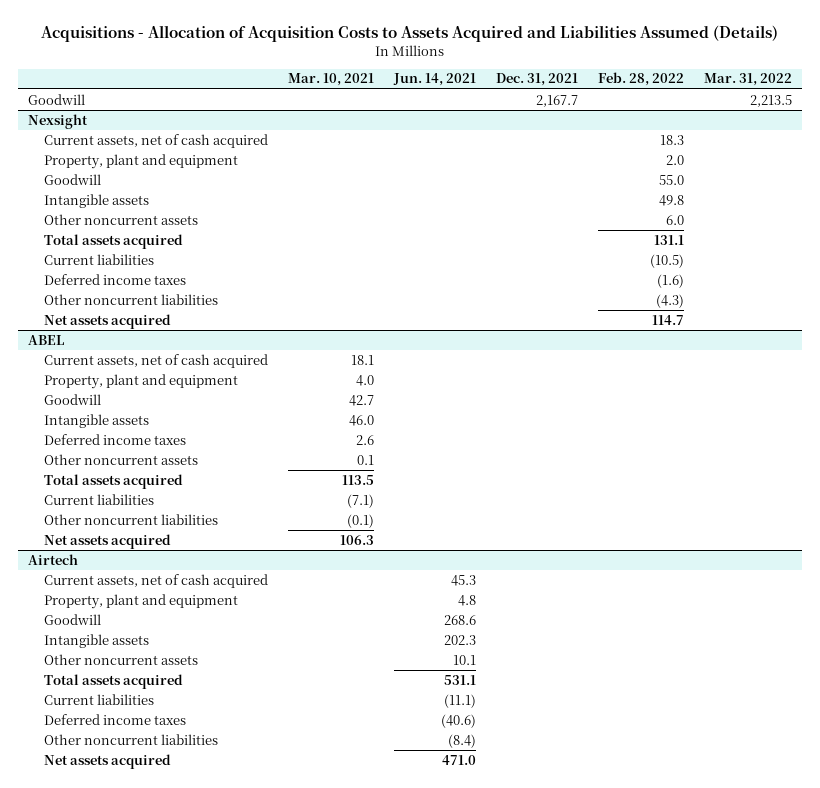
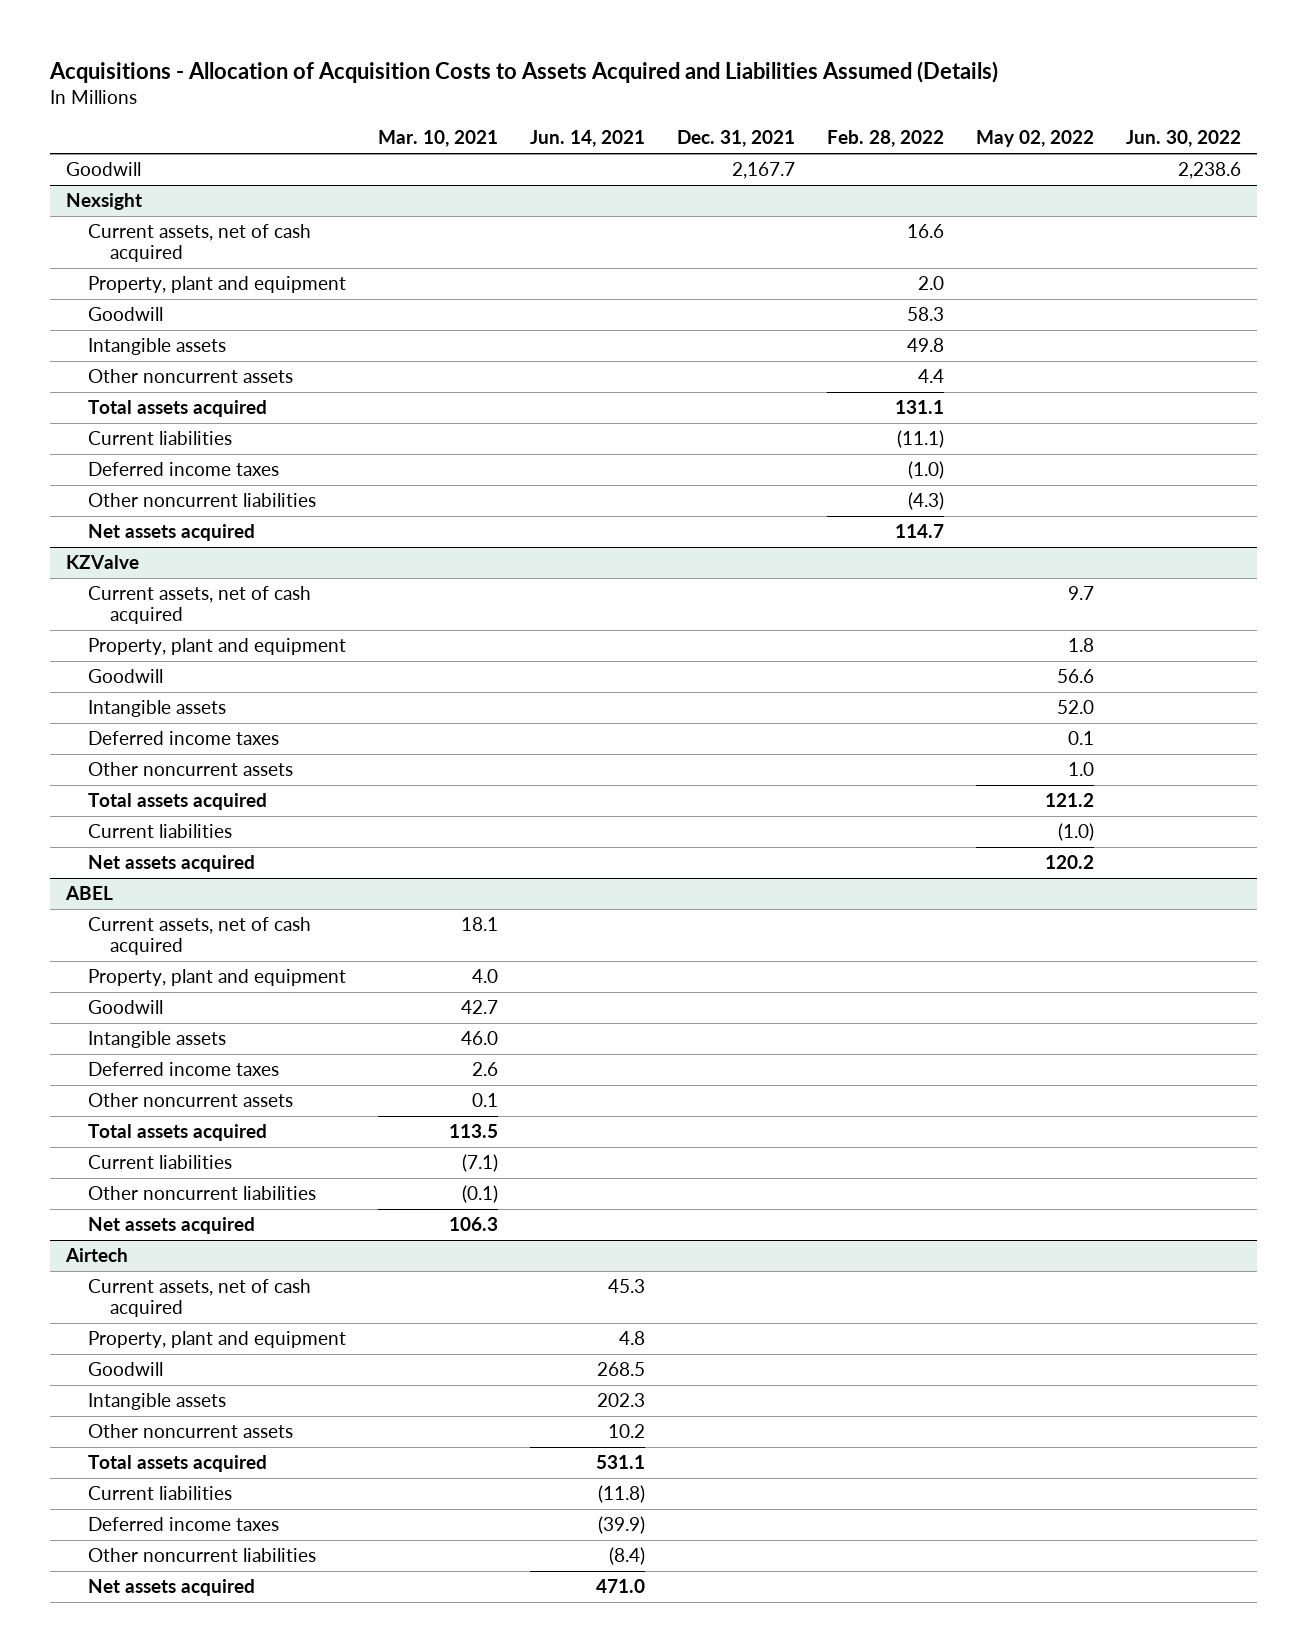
- | Mar. 10, 2021 | Jun. 14, 2021 | Dec. 31, 2021 | Feb. 28, 2022 | Mar. 31, 2022
+ | Mar. 10, 2021 | Jun. 14, 2021 | Dec. 31, 2021 | Feb. 28, 2022 | May 02, 2022 | Jun. 30, 2022
@ Nexsight
- Current assets, net of cash acquired | | | | 18.3 |
+ Current assets, net of cash acquired | | | | 16.6 | |
- Goodwill | | | | 55.0 |
+ Goodwill | | | | 58.3 | |
- Other noncurrent assets | | | | 6.0 |
+ Other noncurrent assets | | | | 4.4 | |
- Current liabilities | | | | (10.5) |
- Deferred income taxes | | | | (1.6) |
+ Current liabilities | | | | (11.1) | |
+ Deferred income taxes | | | | (1.0) | |
+ KZValve
+ Current assets, net of cash acquired | | | | | 9.7 |
+ Property, plant and equipment | | | | | 1.8 |
+ Goodwill | | | | | 56.6 |
+ Intangible assets | | | | | 52.0 |
+ Deferred income taxes | | | | | 0.1 |
+ Other noncurrent assets | | | | | 1.0 |
+ Total assets acquired | | | | | 121.2 |
+ Current liabilities | | | | | (1.0) |
+ Net assets acquired | | | | | 120.2 |
@ Airtech
- Goodwill | | 268.6 | | |
+ Goodwill | | 268.5 | | | |
- Other noncurrent assets | | 10.1 | | |
+ Other noncurrent assets | | 10.2 | | | |
- Current liabilities | | (11.1) | | |
- Deferred income taxes | | (40.6) | | |
+ Current liabilities | | (11.8) | | | |
+ Deferred income taxes | | (39.9) | | | |

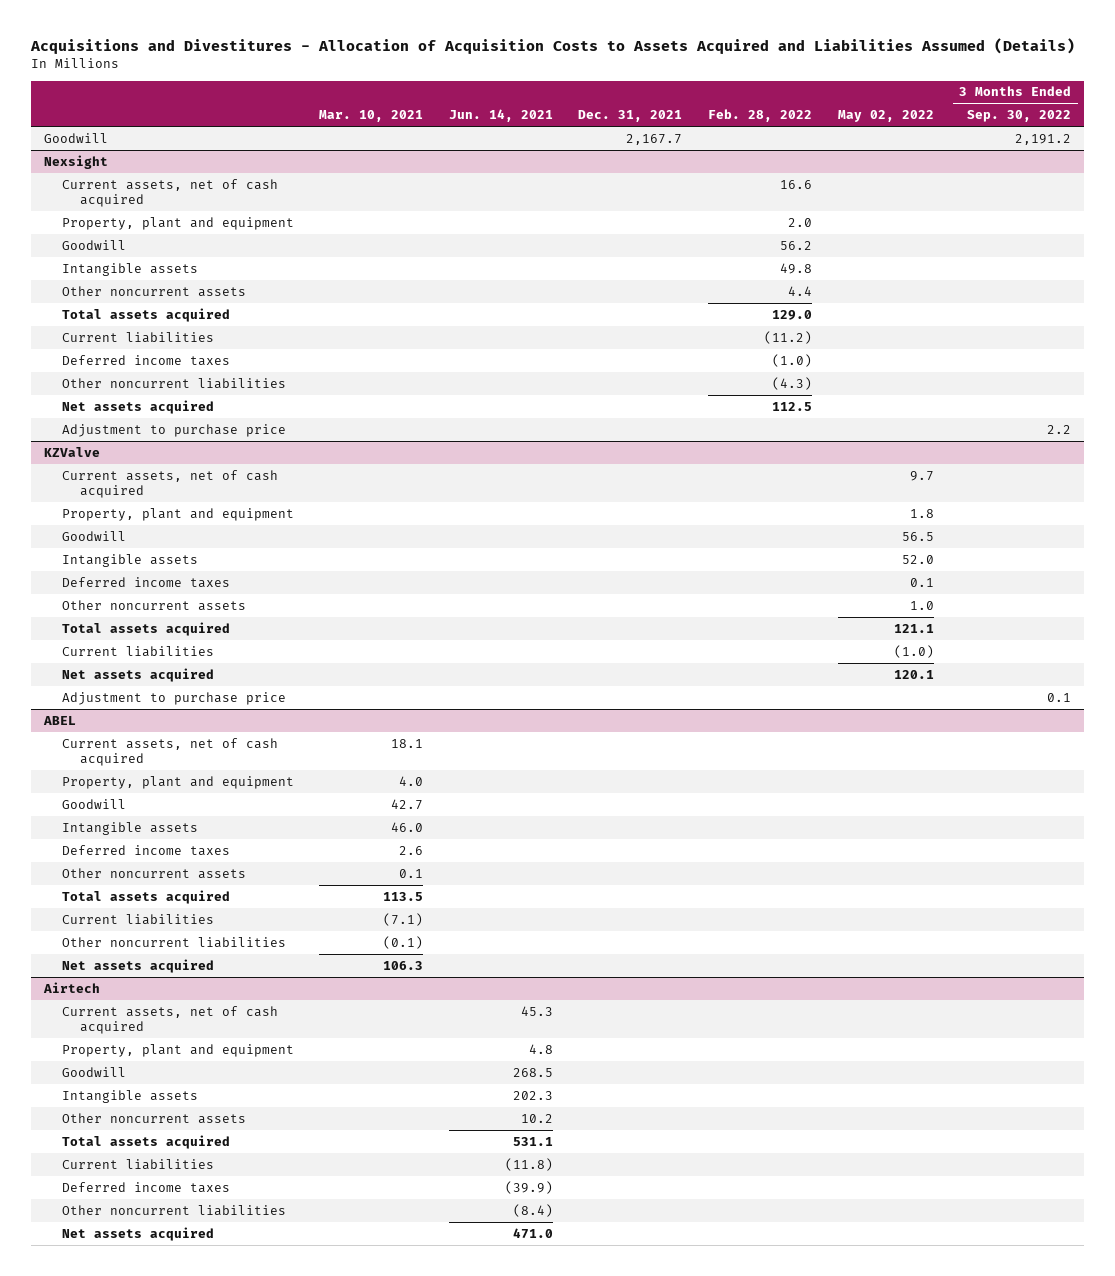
- Acquisitions - Allocation of Acquisition Costs to Assets Acquired and Liabilities Assumed (Details)
+ Acquisitions and Divestitures - Allocation of Acquisition Costs to Assets Acquired and Liabilities Assumed (Details)
- | Mar. 10, 2021 | Jun. 14, 2021 | Dec. 31, 2021 | Feb. 28, 2022 | May 02, 2022 | Jun. 30, 2022
+ | Mar. 10, 2021 | Jun. 14, 2021 | Dec. 31, 2021 | Feb. 28, 2022 | May 02, 2022 | 3 Months Ended Sep. 30, 2022
@ Nexsight
- Goodwill | | | | 58.3 | |
+ Goodwill | | | | 56.2 | |
- Total assets acquired | | | | 131.1 | |
- Current liabilities | | | | (11.1) | |
+ Total assets acquired | | | | 129.0 | |
+ Current liabilities | | | | (11.2) | |
- Net assets acquired | | | | 114.7 | |
+ Net assets acquired | | | | 112.5 | |
+ Adjustment to purchase price | | | | | | 2.2
@ KZValve
- Goodwill | | | | | 56.6 |
+ Goodwill | | | | | 56.5 |
- Total assets acquired | | | | | 121.2 |
+ Total assets acquired | | | | | 121.1 |
- Net assets acquired | | | | | 120.2 |
+ Net assets acquired | | | | | 120.1 |
+ Adjustment to purchase price | | | | | | 0.1

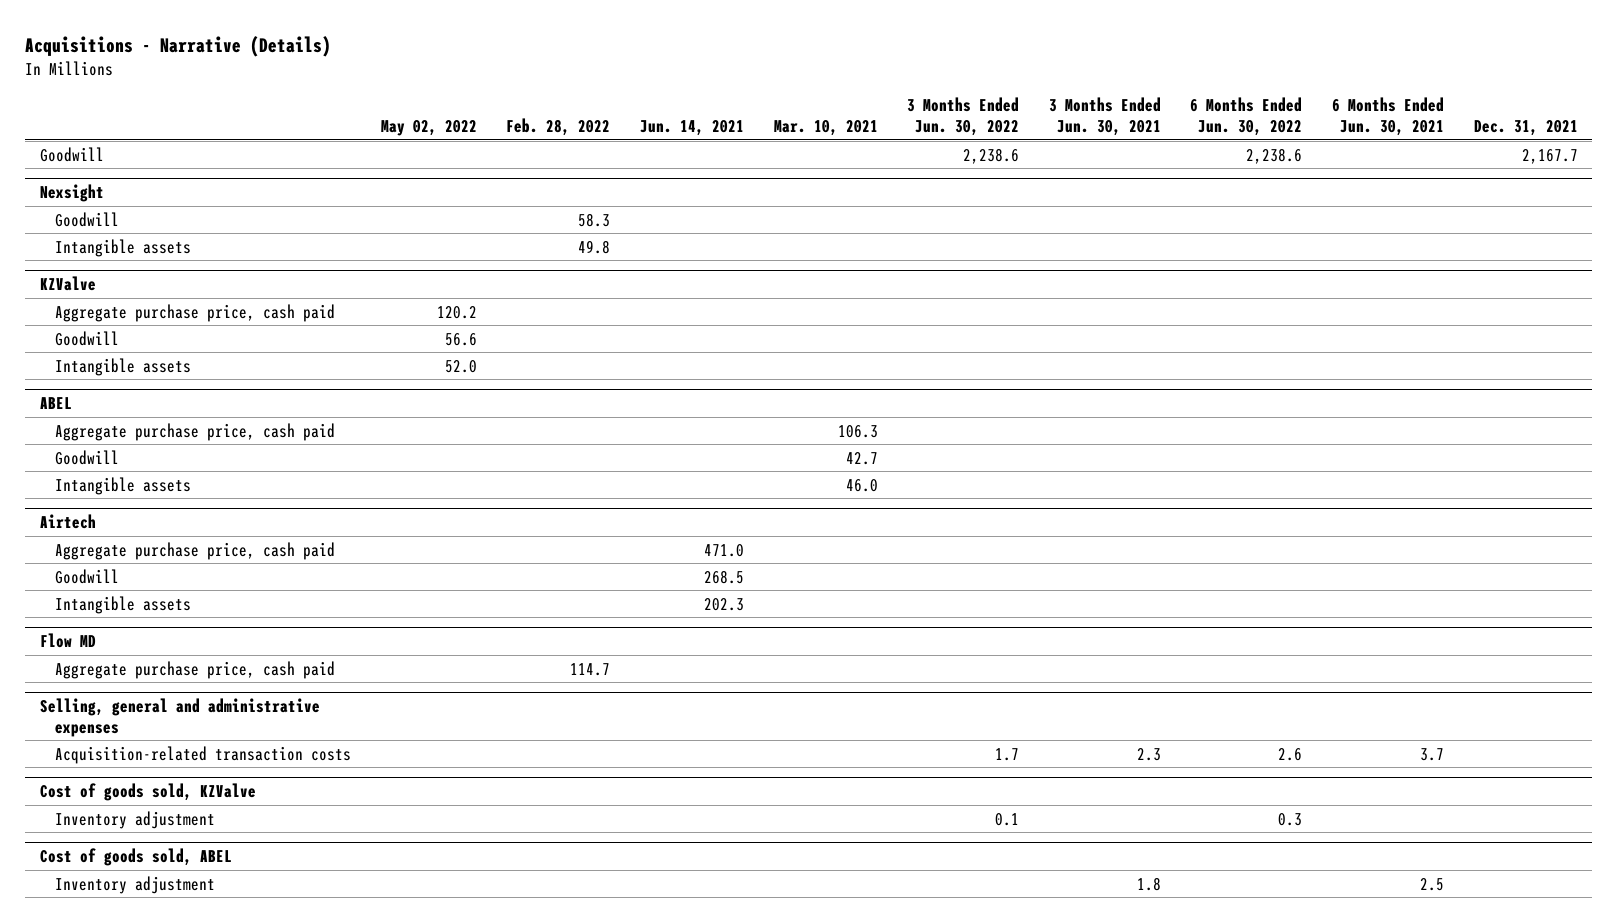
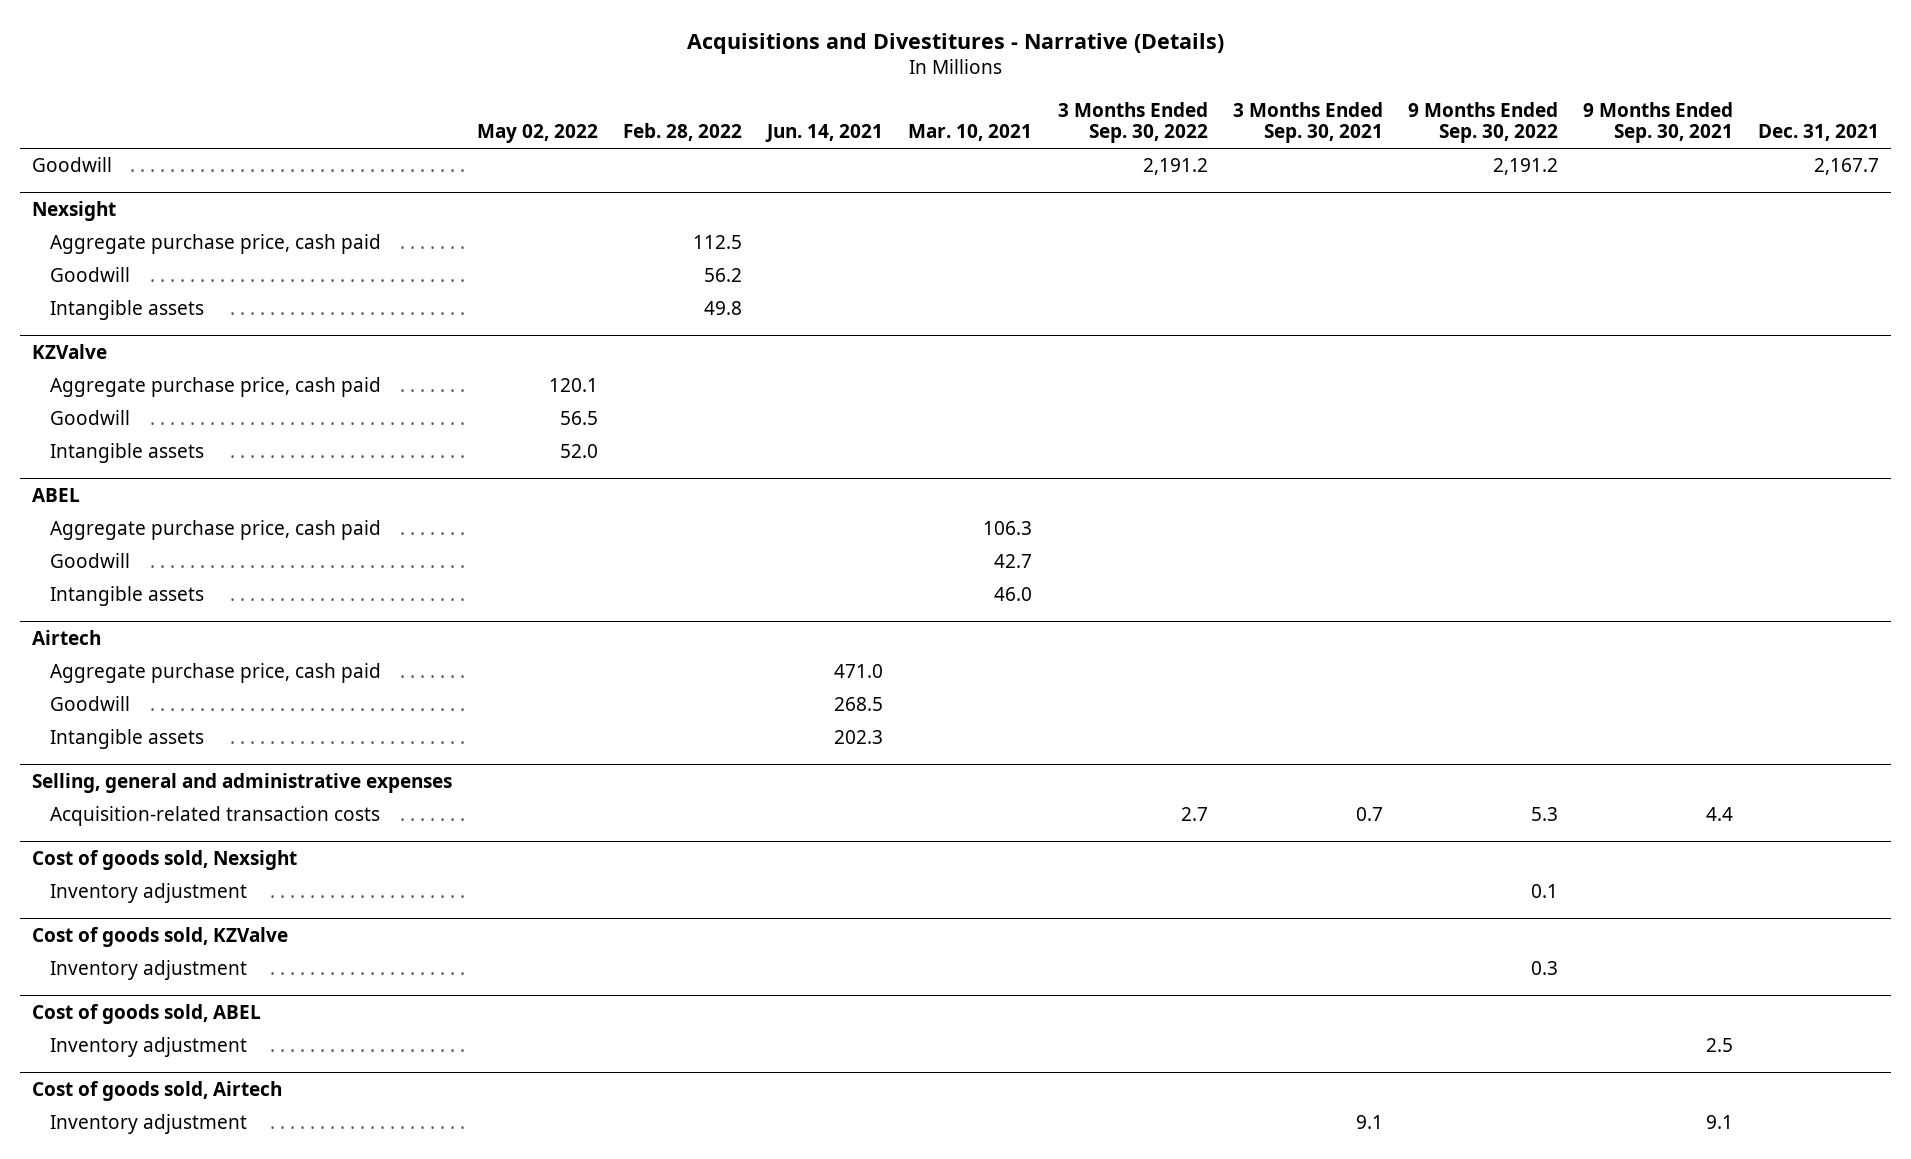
- Acquisitions - Narrative (Details)
+ Acquisitions and Divestitures - Narrative (Details)
- | May 02, 2022 | Feb. 28, 2022 | Jun. 14, 2021 | Mar. 10, 2021 | 3 Months Ended Jun. 30, 2022 | 3 Months Ended Jun. 30, 2021 | 6 Months Ended Jun. 30, 2022 | 6 Months Ended Jun. 30, 2021 | Dec. 31, 2021
+ | May 02, 2022 | Feb. 28, 2022 | Jun. 14, 2021 | Mar. 10, 2021 | 3 Months Ended Sep. 30, 2022 | 3 Months Ended Sep. 30, 2021 | 9 Months Ended Sep. 30, 2022 | 9 Months Ended Sep. 30, 2021 | Dec. 31, 2021
@ Nexsight
- Goodwill | | 58.3 | | | | | | |
+ Aggregate purchase price, cash paid | | 112.5 | | | | | | |
+ Goodwill | | 56.2 | | | | | | |
@ KZValve
- Aggregate purchase price, cash paid | 120.2 | | | | | | | |
- Goodwill | 56.6 | | | | | | | |
+ Aggregate purchase price, cash paid | 120.1 | | | | | | | |
+ Goodwill | 56.5 | | | | | | | |
- Flow MD
- Aggregate purchase price, cash paid | | 114.7 | | | | | | |
+ Cost of goods sold, Nexsight
+ Inventory adjustment | | | | | | | 0.1 | |
+ Cost of goods sold, Airtech
+ Inventory adjustment | | | | | | 9.1 | | 9.1 |

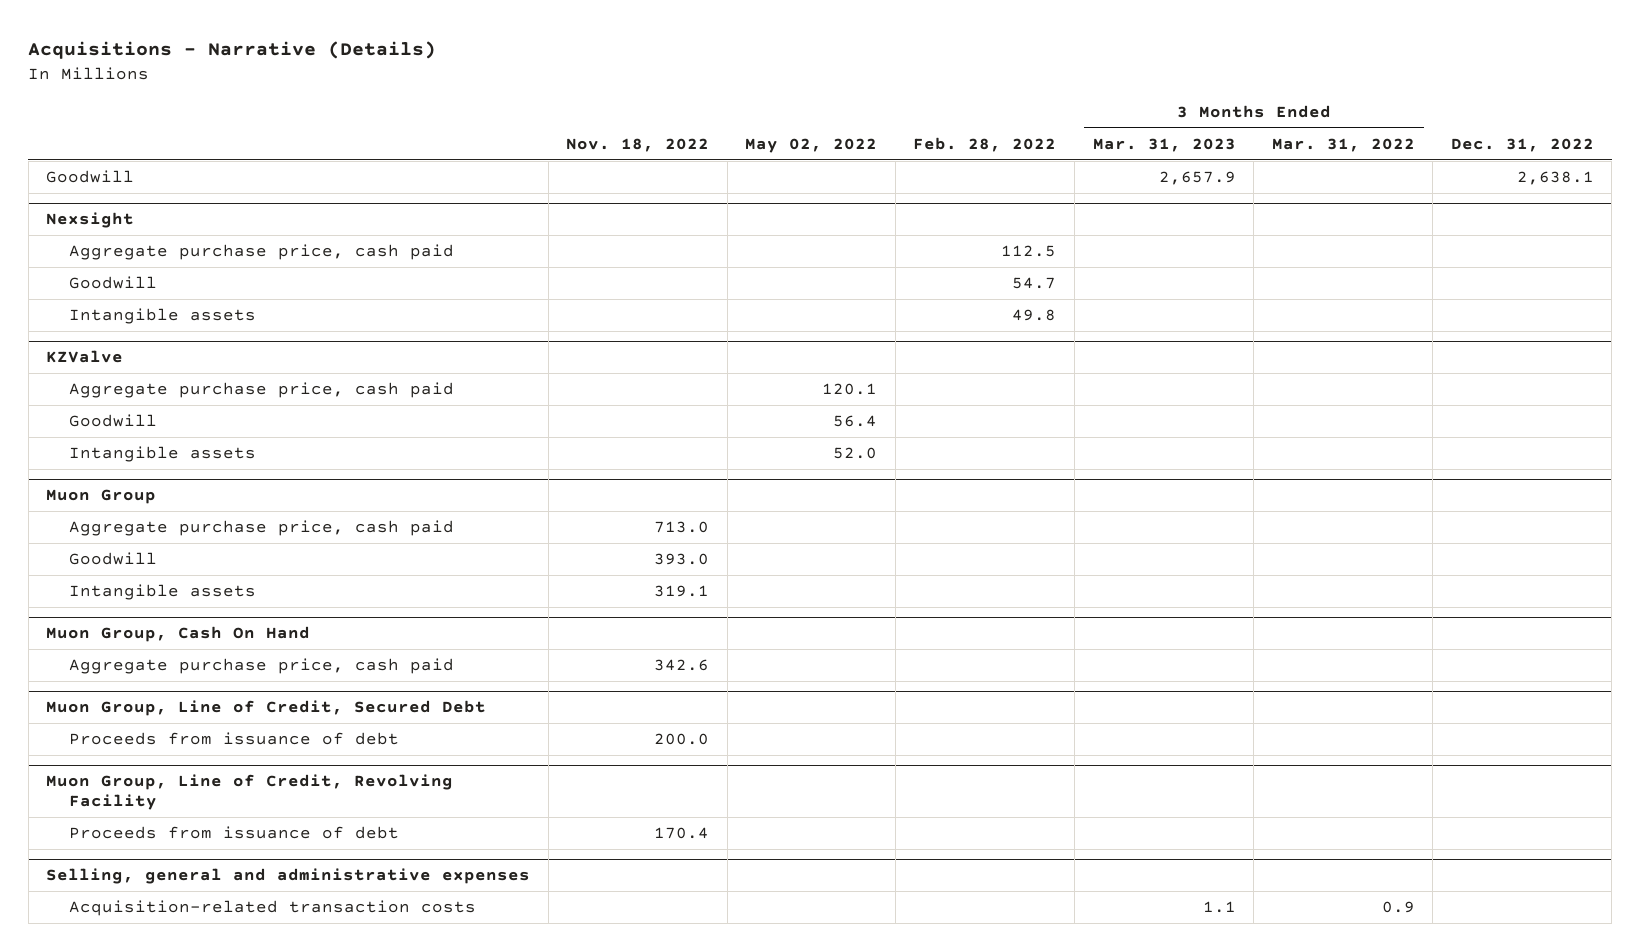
- Acquisitions and Divestitures - Narrative (Details)
+ Acquisitions - Narrative (Details)
- | May 02, 2022 | Feb. 28, 2022 | Jun. 14, 2021 | Mar. 10, 2021 | 3 Months Ended Sep. 30, 2022 | 3 Months Ended Sep. 30, 2021 | 9 Months Ended Sep. 30, 2022 | 9 Months Ended Sep. 30, 2021 | Dec. 31, 2021
+ | Nov. 18, 2022 | May 02, 2022 | Feb. 28, 2022 | 3 Months Ended Mar. 31, 2023 | 3 Months Ended Mar. 31, 2022 | Dec. 31, 2022
@ Nexsight
- Goodwill | | 56.2 | | | | | | |
+ Goodwill | | | 54.7 | | |
@ KZValve
- Goodwill | 56.5 | | | | | | | |
+ Goodwill | | 56.4 | | | |
- ABEL
- Aggregate purchase price, cash paid | | | | 106.3 | | | | |
- Goodwill | | | | 42.7 | | | | |
- Intangible assets | | | | 46.0 | | | | |
- Airtech
- Aggregate purchase price, cash paid | | | 471.0 | | | | | |
- Goodwill | | | 268.5 | | | | | |
- Intangible assets | | | 202.3 | | | | | |
+ Muon Group
+ Aggregate purchase price, cash paid | 713.0 | | | | |
+ Goodwill | 393.0 | | | | |
+ Intangible assets | 319.1 | | | | |
+ Muon Group, Cash On Hand
+ Aggregate purchase price, cash paid | 342.6 | | | | |
+ Muon Group, Line of Credit, Secured Debt
+ Proceeds from issuance of debt | 200.0 | | | | |
+ Muon Group, Line of Credit, Revolving Facility
+ Proceeds from issuance of debt | 170.4 | | | | |
- Cost of goods sold, Nexsight
- Inventory adjustment | | | | | | | 0.1 | |
- Cost of goods sold, KZValve
- Inventory adjustment | | | | | | | 0.3 | |
- Cost of goods sold, ABEL
- Inventory adjustment | | | | | | | | 2.5 |
- Cost of goods sold, Airtech
- Inventory adjustment | | | | | | 9.1 | | 9.1 |

